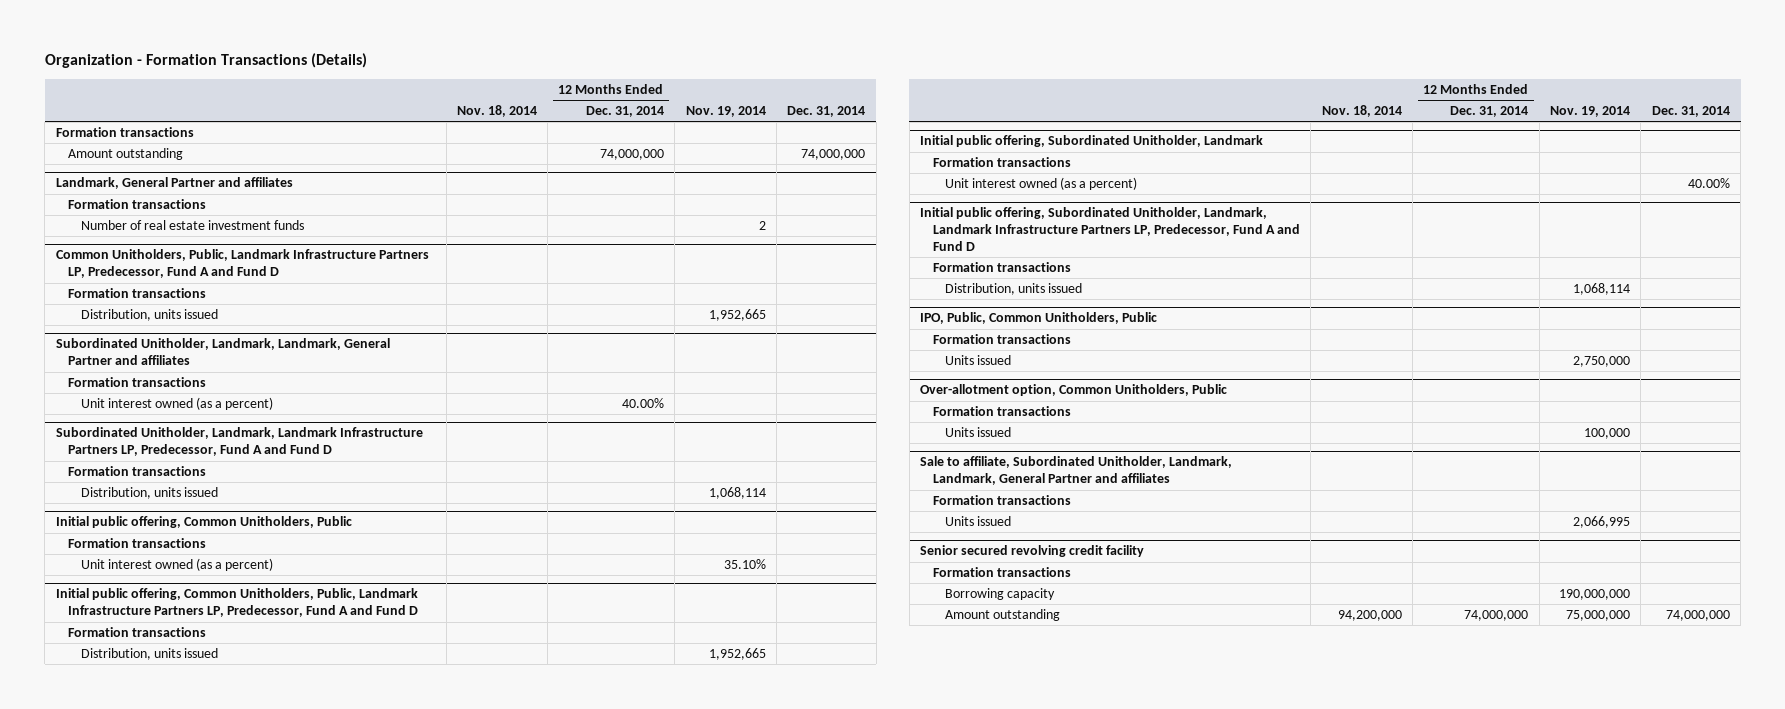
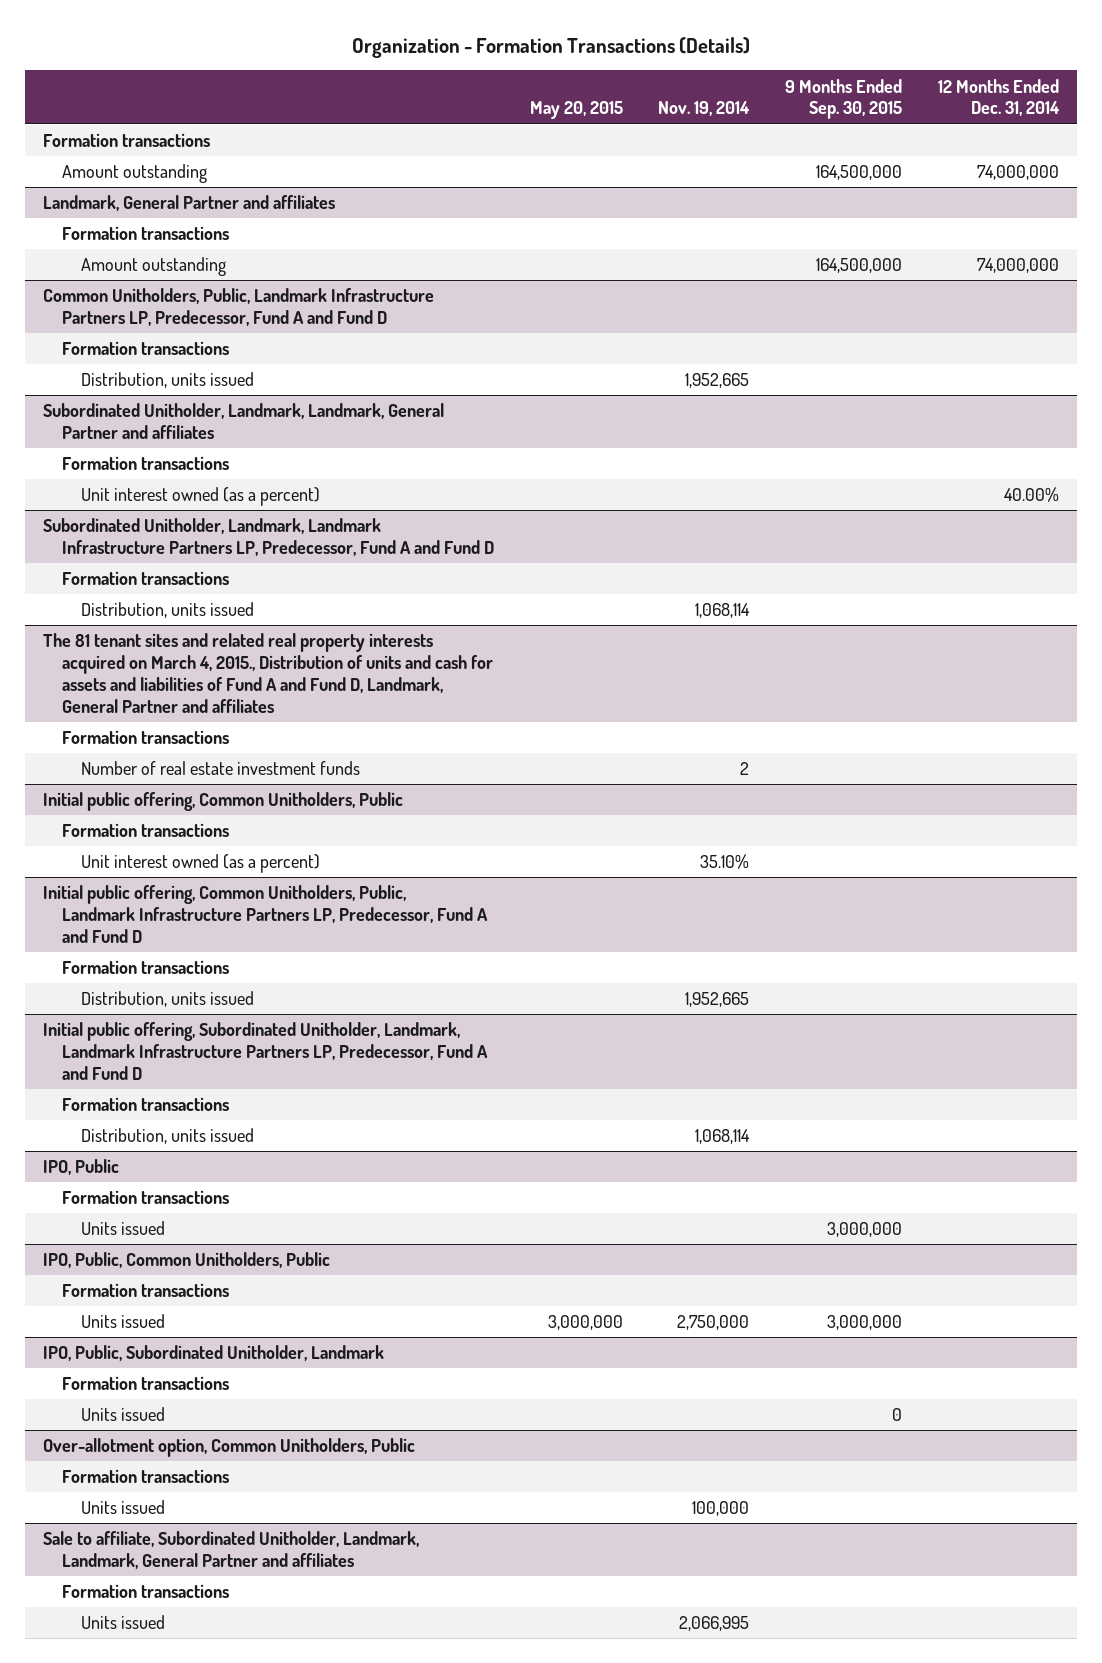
- | Nov. 18, 2014 | 12 Months Ended Dec. 31, 2014 | Nov. 19, 2014 | Dec. 31, 2014
+ | May 20, 2015 | Nov. 19, 2014 | 9 Months Ended Sep. 30, 2015 | 12 Months Ended Dec. 31, 2014
@ Landmark, General Partner and affiliates
- Number of real estate investment funds | | | 2 |
+ Amount outstanding | | | 164,500,000 | 74,000,000
+ The 81 tenant sites and related real property interests acquired on March 4, 2015., Distribution of units and cash for assets and liabilities of Fund A and Fund D, Landmark, General Partner and affiliates
+ Formation transactions
+ Number of real estate investment funds | | 2 | |
- Initial public offering, Subordinated Unitholder, Landmark
- Formation transactions
- Unit interest owned (as a percent) | | | | 40.00%
+ IPO, Public
+ Formation transactions
+ Units issued | | | 3,000,000 |
+ IPO, Public, Subordinated Unitholder, Landmark
+ Formation transactions
+ Units issued | | | 0 |
- Senior secured revolving credit facility
- Formation transactions
- Borrowing capacity | | | 190,000,000 |
- Amount outstanding | 94,200,000 | 74,000,000 | 75,000,000 | 74,000,000

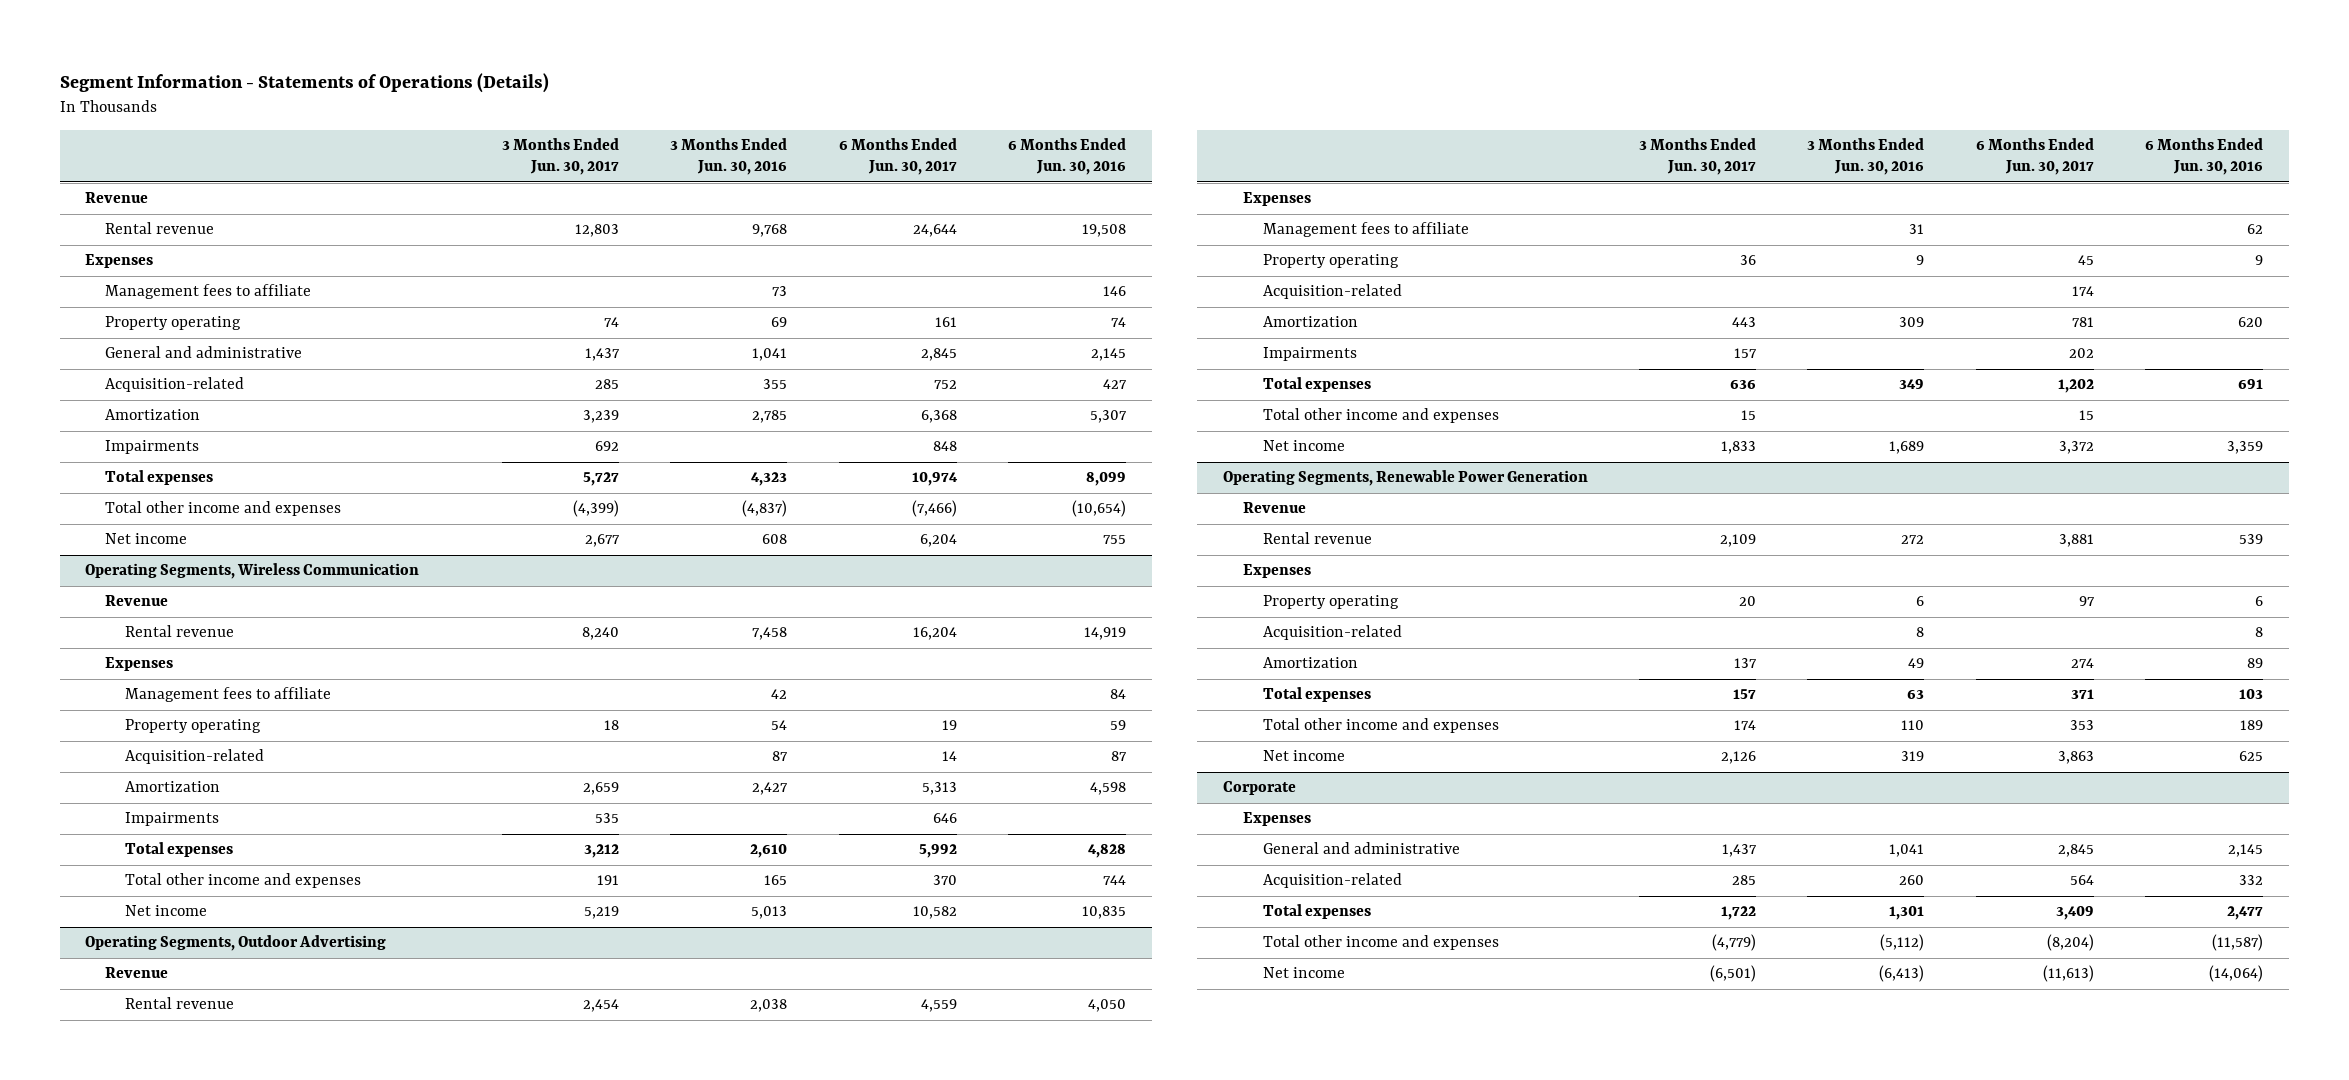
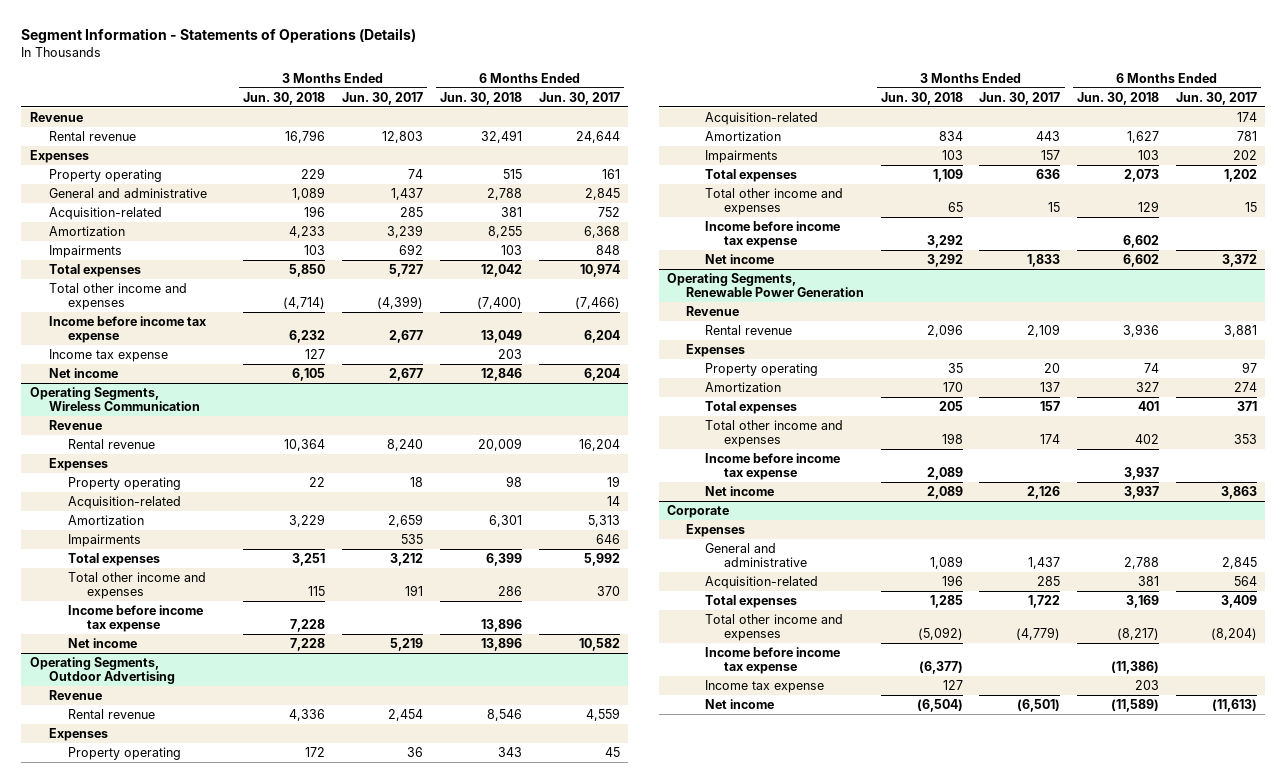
- | 3 Months Ended Jun. 30, 2017 | 3 Months Ended Jun. 30, 2016 | 6 Months Ended Jun. 30, 2017 | 6 Months Ended Jun. 30, 2016
+ | 3 Months Ended Jun. 30, 2018 | 3 Months Ended Jun. 30, 2017 | 6 Months Ended Jun. 30, 2018 | 6 Months Ended Jun. 30, 2017
- Management fees to affiliate | | 73 | | 146
+ Income before income tax expense | 6,232 | 2,677 | 13,049 | 6,204
+ Income tax expense | 127 | | 203 |
@ Operating Segments, Wireless Communication
- Management fees to affiliate | | 42 | | 84
+ Income before income tax expense | 7,228 | | 13,896 |
@ Operating Segments, Outdoor Advertising
- Management fees to affiliate | | 31 | | 62
+ Income before income tax expense | 3,292 | | 6,602 |
@ Operating Segments, Renewable Power Generation
- Acquisition-related | | 8 | | 8
+ Income before income tax expense | 2,089 | | 3,937 |
@ Corporate
+ Income before income tax expense | (6,377) | | (11,386) |
+ Income tax expense | 127 | | 203 |

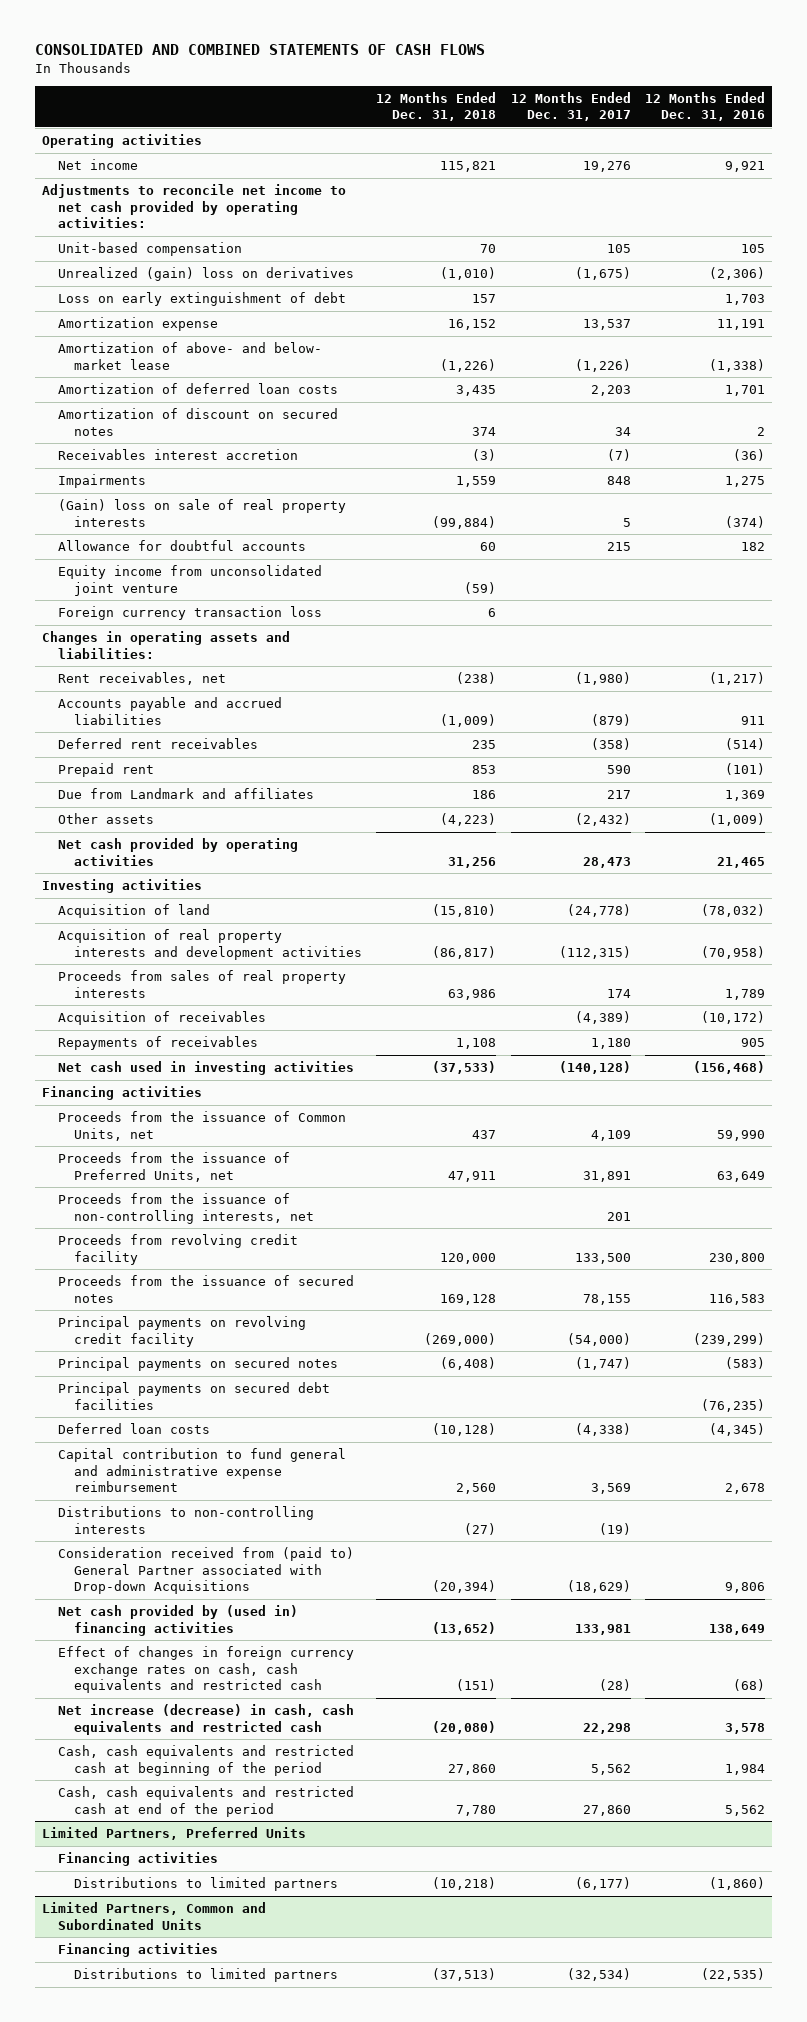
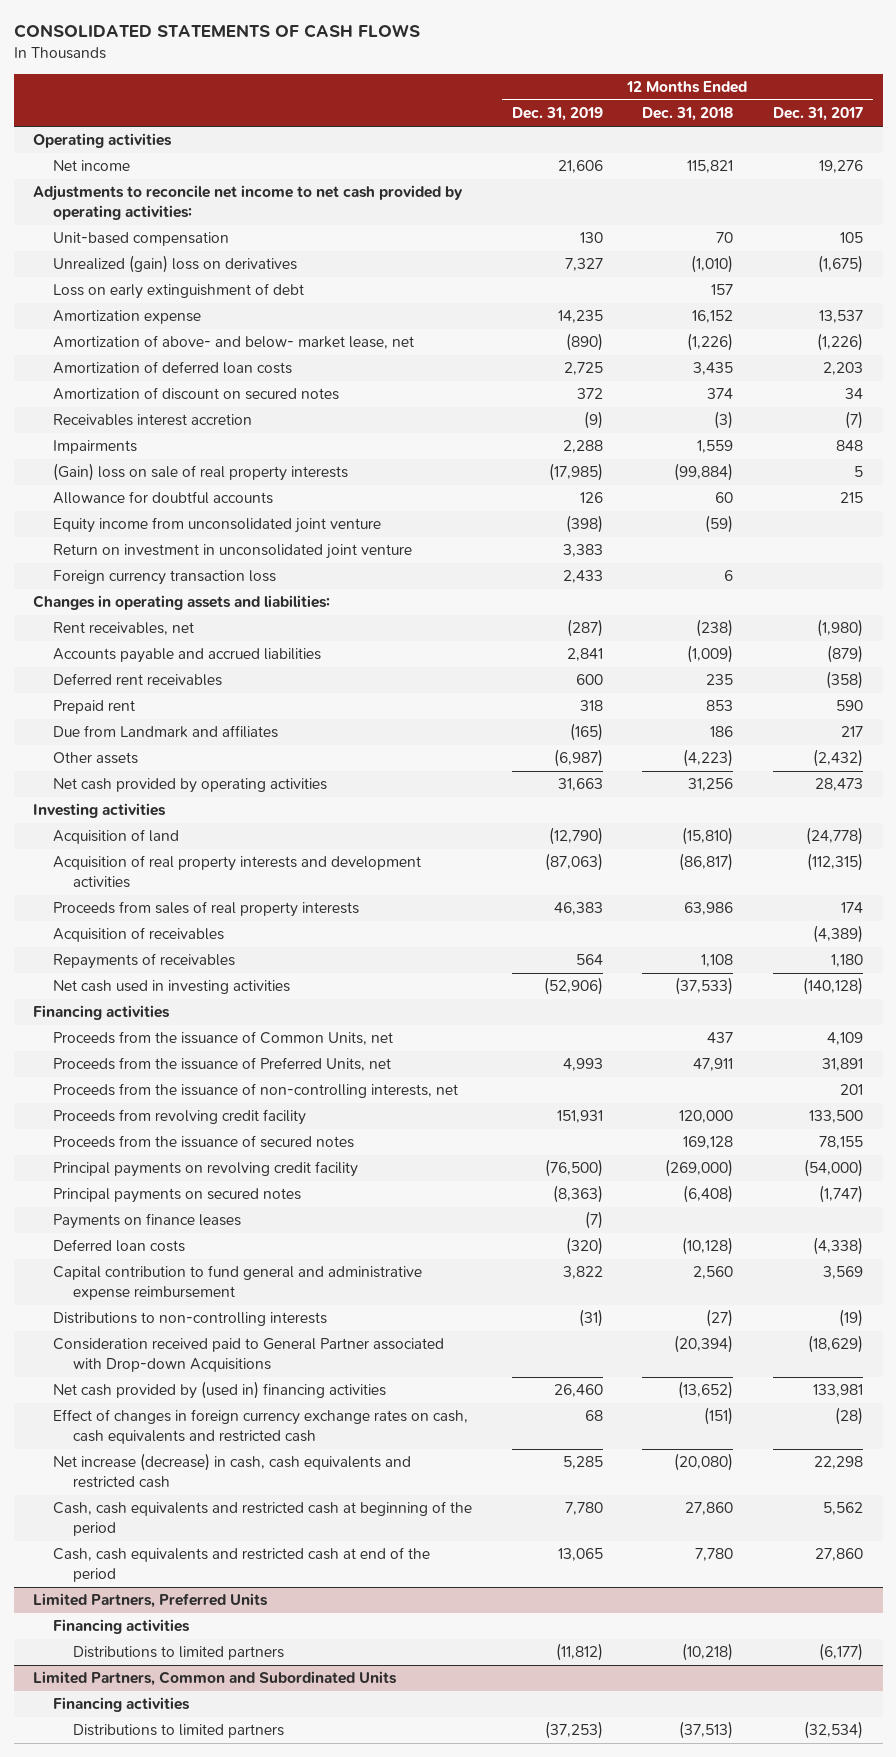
- CONSOLIDATED AND COMBINED STATEMENTS OF CASH FLOWS
+ CONSOLIDATED STATEMENTS OF CASH FLOWS
- | 12 Months Ended Dec. 31, 2018 | 12 Months Ended Dec. 31, 2017 | 12 Months Ended Dec. 31, 2016
+ | 12 Months Ended Dec. 31, 2019 | 12 Months Ended Dec. 31, 2018 | 12 Months Ended Dec. 31, 2017
- Amortization of above- and below- market lease | (1,226) | (1,226) | (1,338)
+ Amortization of above- and below- market lease, net | (890) | (1,226) | (1,226)
+ Return on investment in unconsolidated joint venture | 3,383 | |
- Principal payments on secured debt facilities | | | (76,235)
+ Payments on finance leases | (7) | |
- Consideration received from (paid to) General Partner associated with Drop-down Acquisitions | (20,394) | (18,629) | 9,806
+ Consideration received paid to General Partner associated with Drop-down Acquisitions | | (20,394) | (18,629)

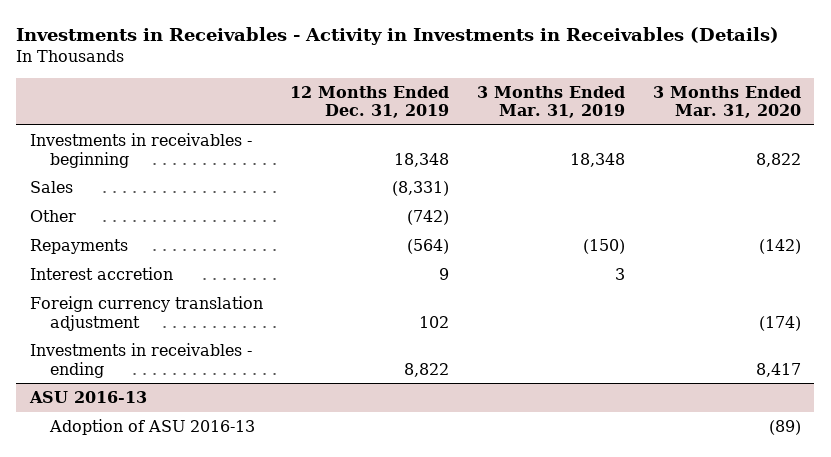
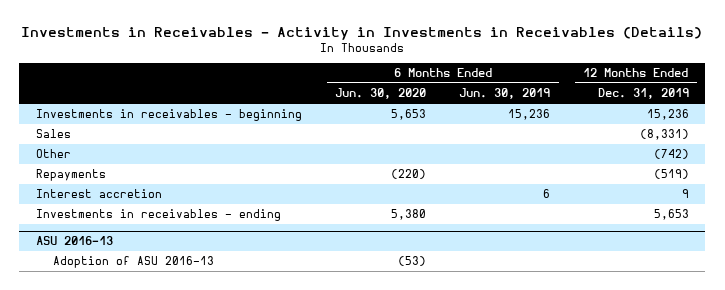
- | 12 Months Ended Dec. 31, 2019 | 3 Months Ended Mar. 31, 2019 | 3 Months Ended Mar. 31, 2020
+ | 6 Months Ended Jun. 30, 2020 | 6 Months Ended Jun. 30, 2019 | 12 Months Ended Dec. 31, 2019
- Investments in receivables - beginning | 18,348 | 18,348 | 8,822
+ Investments in receivables - beginning | 5,653 | 15,236 | 15,236
- Repayments | (564) | (150) | (142)
+ Repayments | (220) | | (519)
- Foreign currency translation adjustment | 102 | | (174)
- Investments in receivables - ending | 8,822 | | 8,417
+ Investments in receivables - ending | 5,380 | | 5,653

